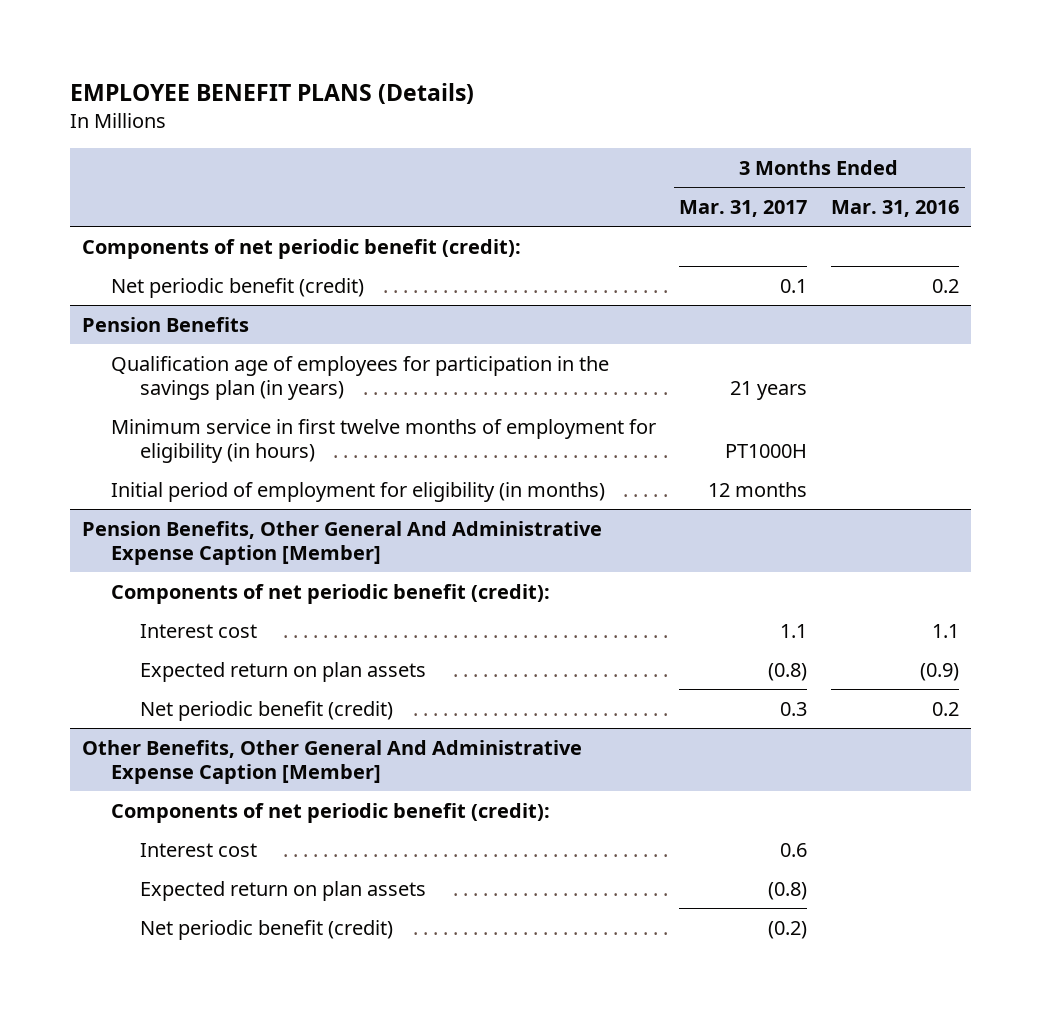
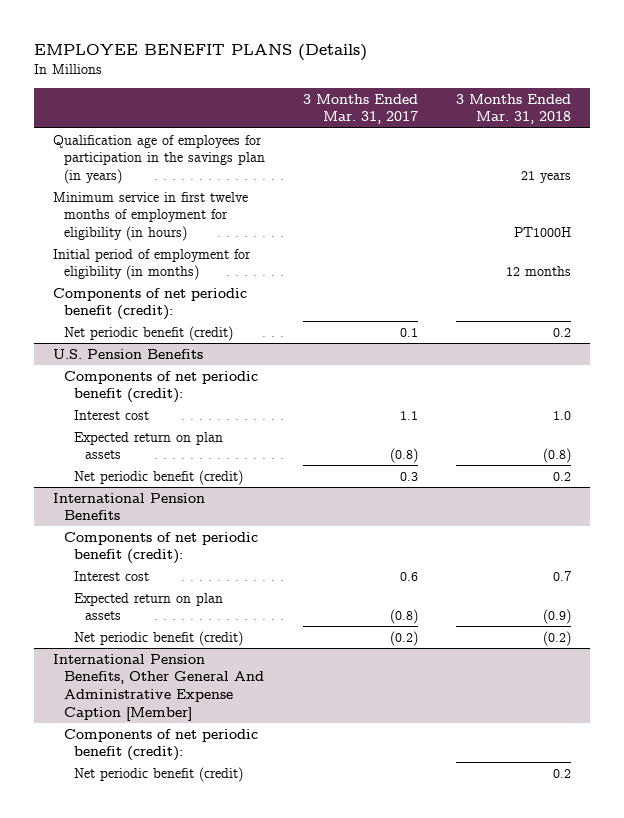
- | 3 Months Ended Mar. 31, 2017 | 3 Months Ended Mar. 31, 2016
+ | 3 Months Ended Mar. 31, 2017 | 3 Months Ended Mar. 31, 2018
+ Qualification age of employees for participation in the savings plan (in years) | | 21 years
+ Minimum service in first twelve months of employment for eligibility (in hours) | | PT1000H
+ Initial period of employment for eligibility (in months) | | 12 months
- Pension Benefits
- Qualification age of employees for participation in the savings plan (in years) | 21 years |
- Minimum service in first twelve months of employment for eligibility (in hours) | PT1000H |
- Initial period of employment for eligibility (in months) | 12 months |
- Pension Benefits, Other General And Administrative Expense Caption [Member]
+ U.S. Pension Benefits
- Other Benefits, Other General And Administrative Expense Caption [Member]
+ International Pension Benefits
+ International Pension Benefits, Other General And Administrative Expense Caption [Member]
+ Components of net periodic benefit (credit):
+ Net periodic benefit (credit) | | 0.2

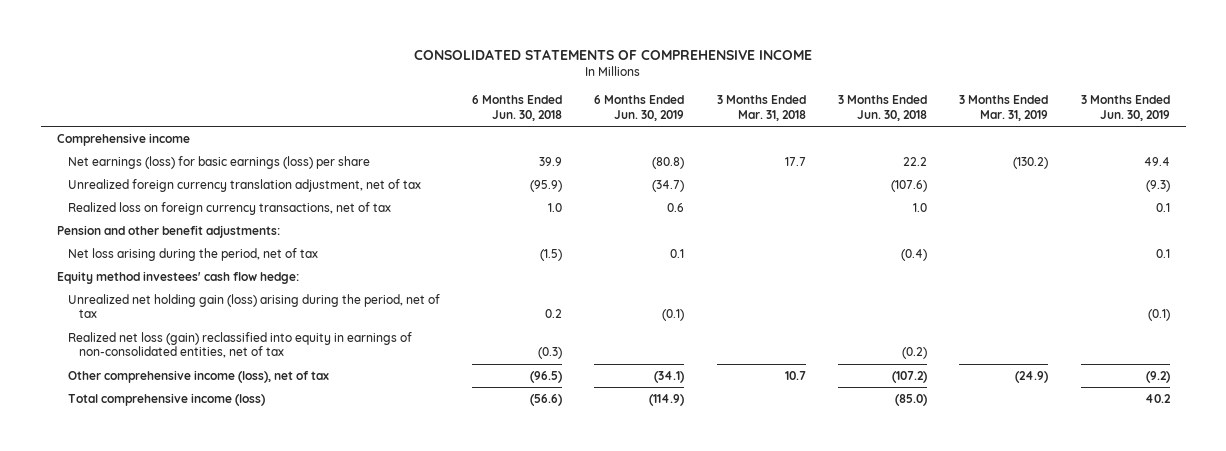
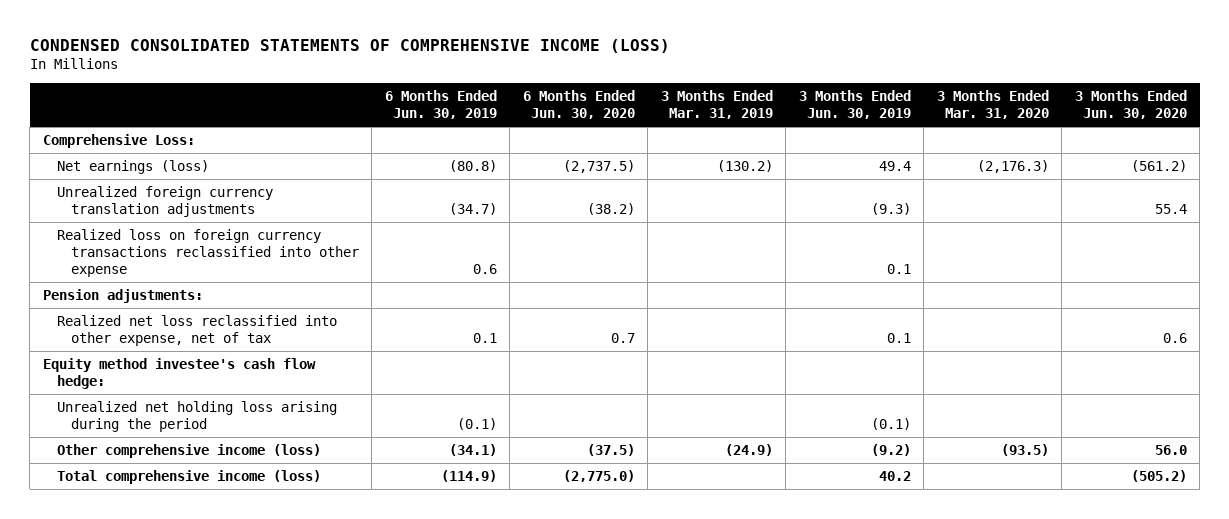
- CONSOLIDATED STATEMENTS OF COMPREHENSIVE INCOME
+ CONDENSED CONSOLIDATED STATEMENTS OF COMPREHENSIVE INCOME (LOSS)
- | 6 Months Ended Jun. 30, 2018 | 6 Months Ended Jun. 30, 2019 | 3 Months Ended Mar. 31, 2018 | 3 Months Ended Jun. 30, 2018 | 3 Months Ended Mar. 31, 2019 | 3 Months Ended Jun. 30, 2019
+ | 6 Months Ended Jun. 30, 2019 | 6 Months Ended Jun. 30, 2020 | 3 Months Ended Mar. 31, 2019 | 3 Months Ended Jun. 30, 2019 | 3 Months Ended Mar. 31, 2020 | 3 Months Ended Jun. 30, 2020
- Comprehensive income
- Net earnings (loss) for basic earnings (loss) per share | 39.9 | (80.8) | 17.7 | 22.2 | (130.2) | 49.4
- Unrealized foreign currency translation adjustment, net of tax | (95.9) | (34.7) | | (107.6) | | (9.3)
- Realized loss on foreign currency transactions, net of tax | 1.0 | 0.6 | | 1.0 | | 0.1
- Pension and other benefit adjustments:
- Net loss arising during the period, net of tax | (1.5) | 0.1 | | (0.4) | | 0.1
- Equity method investees' cash flow hedge:
- Unrealized net holding gain (loss) arising during the period, net of tax | 0.2 | (0.1) | | | | (0.1)
- Realized net loss (gain) reclassified into equity in earnings of non-consolidated entities, net of tax | (0.3) | | | (0.2) | |
- Other comprehensive income (loss), net of tax | (96.5) | (34.1) | 10.7 | (107.2) | (24.9) | (9.2)
+ Comprehensive Loss:
+ Net earnings (loss) | (80.8) | (2,737.5) | (130.2) | 49.4 | (2,176.3) | (561.2)
+ Unrealized foreign currency translation adjustments | (34.7) | (38.2) | | (9.3) | | 55.4
+ Realized loss on foreign currency transactions reclassified into other expense | 0.6 | | | 0.1 | |
+ Pension adjustments:
+ Realized net loss reclassified into other expense, net of tax | 0.1 | 0.7 | | 0.1 | | 0.6
+ Equity method investee's cash flow hedge:
+ Unrealized net holding loss arising during the period | (0.1) | | | (0.1) | |
+ Other comprehensive income (loss) | (34.1) | (37.5) | (24.9) | (9.2) | (93.5) | 56.0

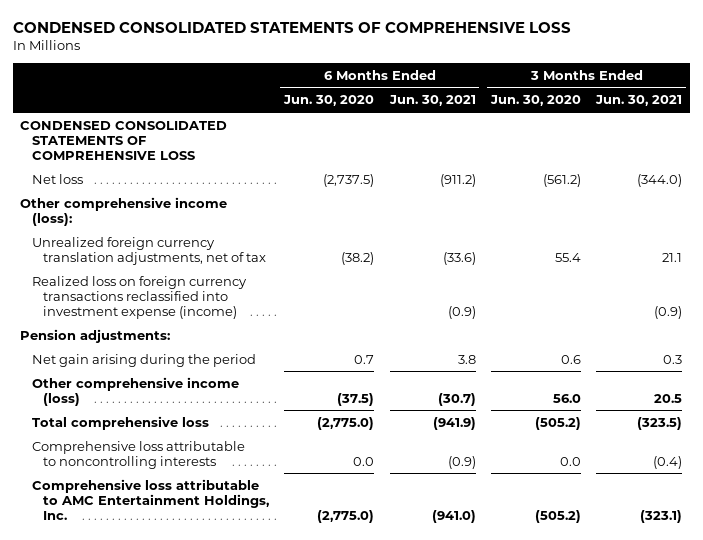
- CONDENSED CONSOLIDATED STATEMENTS OF COMPREHENSIVE INCOME (LOSS)
+ CONDENSED CONSOLIDATED STATEMENTS OF COMPREHENSIVE LOSS
- | 6 Months Ended Jun. 30, 2019 | 6 Months Ended Jun. 30, 2020 | 3 Months Ended Mar. 31, 2019 | 3 Months Ended Jun. 30, 2019 | 3 Months Ended Mar. 31, 2020 | 3 Months Ended Jun. 30, 2020
+ | 6 Months Ended Jun. 30, 2020 | 6 Months Ended Jun. 30, 2021 | 3 Months Ended Jun. 30, 2020 | 3 Months Ended Jun. 30, 2021
- Comprehensive Loss:
- Net earnings (loss) | (80.8) | (2,737.5) | (130.2) | 49.4 | (2,176.3) | (561.2)
- Unrealized foreign currency translation adjustments | (34.7) | (38.2) | | (9.3) | | 55.4
- Realized loss on foreign currency transactions reclassified into other expense | 0.6 | | | 0.1 | |
+ CONDENSED CONSOLIDATED STATEMENTS OF COMPREHENSIVE LOSS
+ Net loss | (2,737.5) | (911.2) | (561.2) | (344.0)
+ Other comprehensive income (loss):
+ Unrealized foreign currency translation adjustments, net of tax | (38.2) | (33.6) | 55.4 | 21.1
+ Realized loss on foreign currency transactions reclassified into investment expense (income) | | (0.9) | | (0.9)
- Realized net loss reclassified into other expense, net of tax | 0.1 | 0.7 | | 0.1 | | 0.6
- Equity method investee's cash flow hedge:
- Unrealized net holding loss arising during the period | (0.1) | | | (0.1) | |
+ Net gain arising during the period | 0.7 | 3.8 | 0.6 | 0.3
- Total comprehensive income (loss) | (114.9) | (2,775.0) | | 40.2 | | (505.2)
+ Total comprehensive loss | (2,775.0) | (941.9) | (505.2) | (323.5)
+ Comprehensive loss attributable to noncontrolling interests | 0.0 | (0.9) | 0.0 | (0.4)
+ Comprehensive loss attributable to AMC Entertainment Holdings, Inc. | (2,775.0) | (941.0) | (505.2) | (323.1)

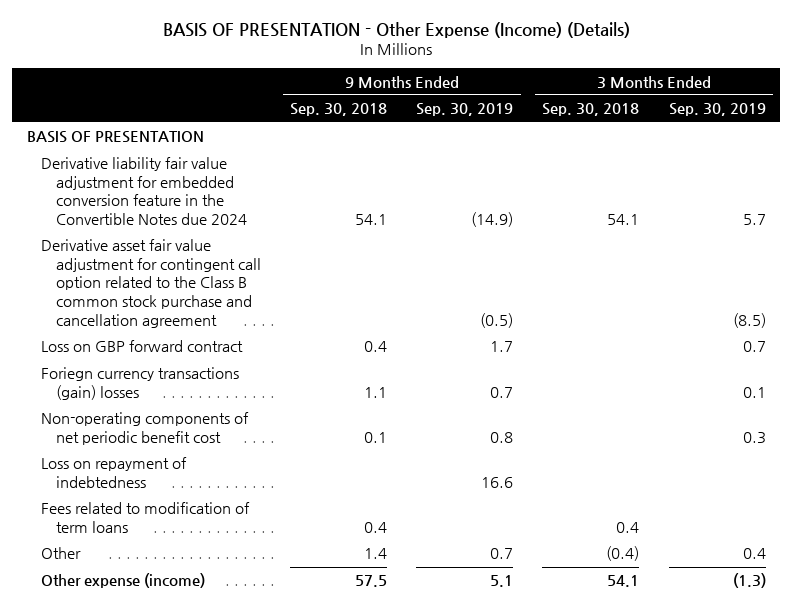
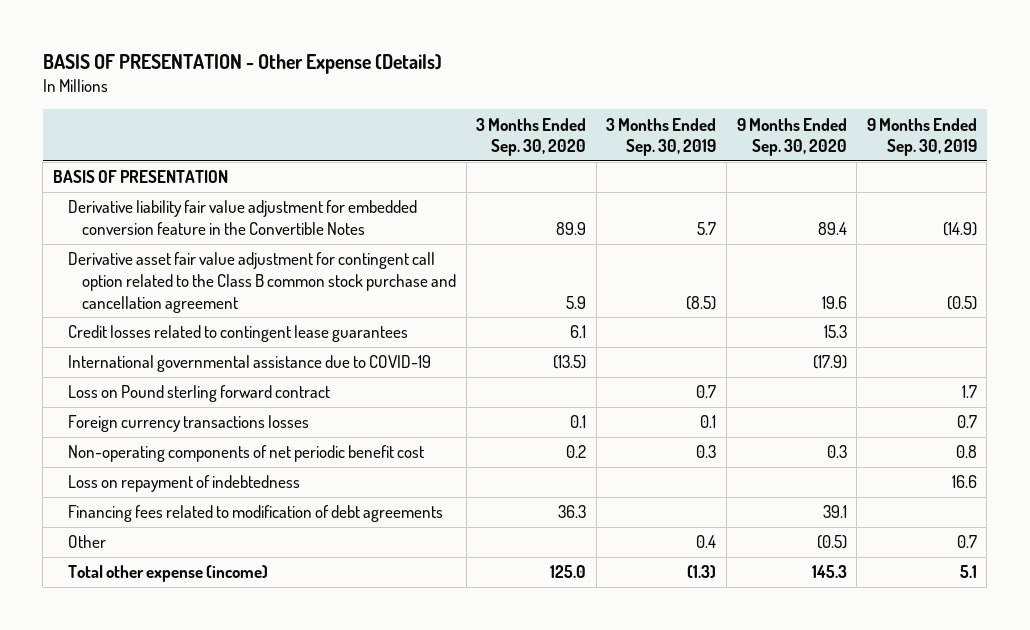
- BASIS OF PRESENTATION - Other Expense (Income) (Details)
+ BASIS OF PRESENTATION - Other Expense (Details)
- | 9 Months Ended Sep. 30, 2018 | 9 Months Ended Sep. 30, 2019 | 3 Months Ended Sep. 30, 2018 | 3 Months Ended Sep. 30, 2019
+ | 3 Months Ended Sep. 30, 2020 | 3 Months Ended Sep. 30, 2019 | 9 Months Ended Sep. 30, 2020 | 9 Months Ended Sep. 30, 2019
- Derivative liability fair value adjustment for embedded conversion feature in the Convertible Notes due 2024 | 54.1 | (14.9) | 54.1 | 5.7
+ Derivative liability fair value adjustment for embedded conversion feature in the Convertible Notes | 89.9 | 5.7 | 89.4 | (14.9)
- Loss on GBP forward contract | 0.4 | 1.7 | | 0.7
- Foriegn currency transactions (gain) losses | 1.1 | 0.7 | | 0.1
+ Credit losses related to contingent lease guarantees | 6.1 | | 15.3 |
+ International governmental assistance due to COVID-19 | (13.5) | | (17.9) |
+ Loss on Pound sterling forward contract | | 0.7 | | 1.7
+ Foreign currency transactions losses | 0.1 | 0.1 | | 0.7
- Fees related to modification of term loans | 0.4 | | 0.4 |
+ Financing fees related to modification of debt agreements | 36.3 | | 39.1 |
- Other expense (income) | 57.5 | 5.1 | 54.1 | (1.3)
+ Total other expense (income) | 125.0 | (1.3) | 145.3 | 5.1

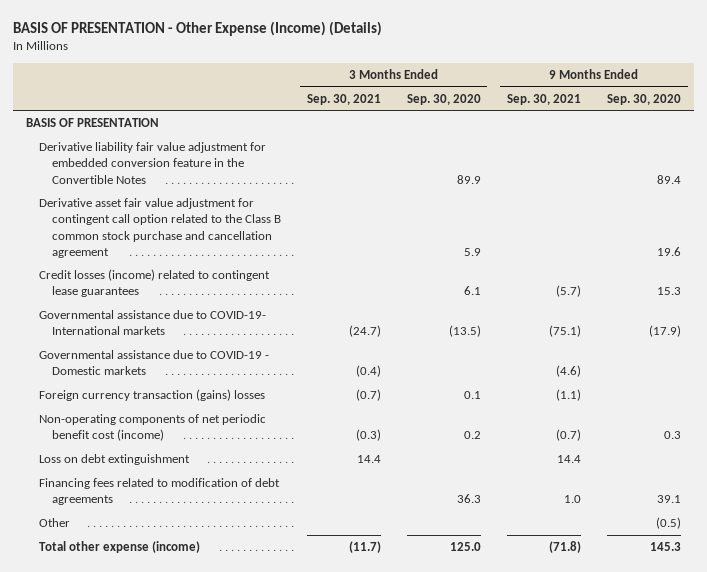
- BASIS OF PRESENTATION - Other Expense (Details)
+ BASIS OF PRESENTATION - Other Expense (Income) (Details)
- | 3 Months Ended Sep. 30, 2020 | 3 Months Ended Sep. 30, 2019 | 9 Months Ended Sep. 30, 2020 | 9 Months Ended Sep. 30, 2019
+ | 3 Months Ended Sep. 30, 2021 | 3 Months Ended Sep. 30, 2020 | 9 Months Ended Sep. 30, 2021 | 9 Months Ended Sep. 30, 2020
- Credit losses related to contingent lease guarantees | 6.1 | | 15.3 |
- International governmental assistance due to COVID-19 | (13.5) | | (17.9) |
- Loss on Pound sterling forward contract | | 0.7 | | 1.7
- Foreign currency transactions losses | 0.1 | 0.1 | | 0.7
- Non-operating components of net periodic benefit cost | 0.2 | 0.3 | 0.3 | 0.8
- Loss on repayment of indebtedness | | | | 16.6
+ Credit losses (income) related to contingent lease guarantees | | 6.1 | (5.7) | 15.3
+ Governmental assistance due to COVID-19- International markets | (24.7) | (13.5) | (75.1) | (17.9)
+ Governmental assistance due to COVID-19 - Domestic markets | (0.4) | | (4.6) |
+ Foreign currency transaction (gains) losses | (0.7) | 0.1 | (1.1) |
+ Non-operating components of net periodic benefit cost (income) | (0.3) | 0.2 | (0.7) | 0.3
+ Loss on debt extinguishment | 14.4 | | 14.4 |

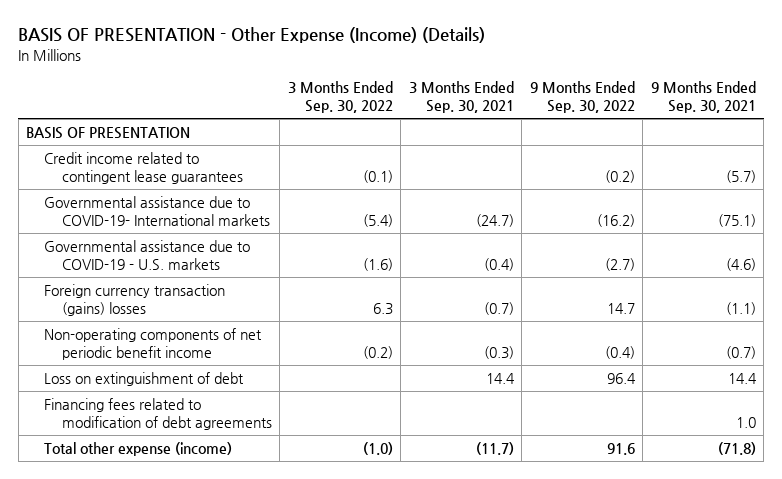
- | 3 Months Ended Sep. 30, 2021 | 3 Months Ended Sep. 30, 2020 | 9 Months Ended Sep. 30, 2021 | 9 Months Ended Sep. 30, 2020
+ | 3 Months Ended Sep. 30, 2022 | 3 Months Ended Sep. 30, 2021 | 9 Months Ended Sep. 30, 2022 | 9 Months Ended Sep. 30, 2021
- Derivative liability fair value adjustment for embedded conversion feature in the Convertible Notes | | 89.9 | | 89.4
- Derivative asset fair value adjustment for contingent call option related to the Class B common stock purchase and cancellation agreement | | 5.9 | | 19.6
- Credit losses (income) related to contingent lease guarantees | | 6.1 | (5.7) | 15.3
+ Credit income related to contingent lease guarantees | (0.1) | | (0.2) | (5.7)
- Governmental assistance due to COVID-19 - Domestic markets | (0.4) | | (4.6) |
+ Governmental assistance due to COVID-19 - U.S. markets | (1.6) | (0.4) | (2.7) | (4.6)
- Non-operating components of net periodic benefit cost (income) | (0.3) | 0.2 | (0.7) | 0.3
- Loss on debt extinguishment | 14.4 | | 14.4 |
+ Non-operating components of net periodic benefit income | (0.2) | (0.3) | (0.4) | (0.7)
+ Loss on extinguishment of debt | | 14.4 | 96.4 | 14.4
- Other | | | | (0.5)

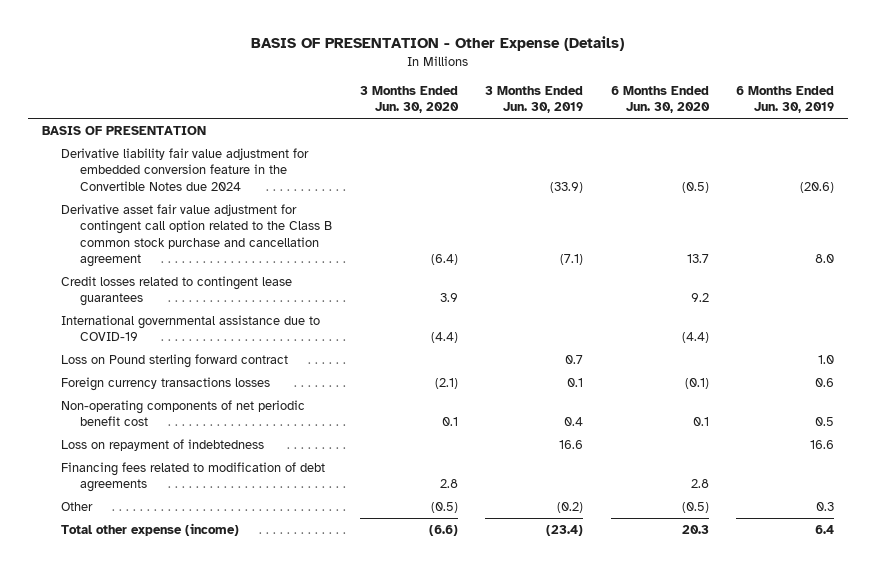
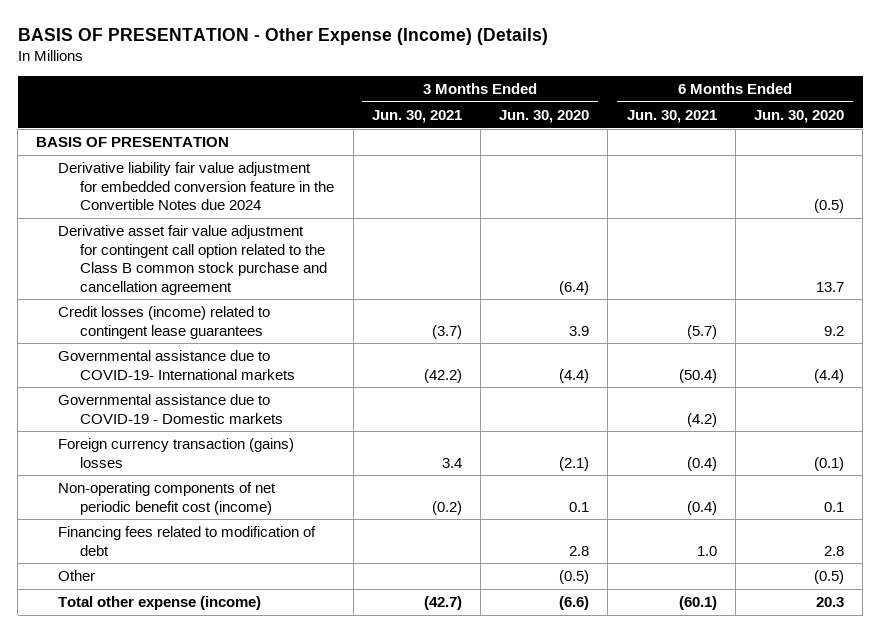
- BASIS OF PRESENTATION - Other Expense (Details)
+ BASIS OF PRESENTATION - Other Expense (Income) (Details)
- | 3 Months Ended Jun. 30, 2020 | 3 Months Ended Jun. 30, 2019 | 6 Months Ended Jun. 30, 2020 | 6 Months Ended Jun. 30, 2019
+ | 3 Months Ended Jun. 30, 2021 | 3 Months Ended Jun. 30, 2020 | 6 Months Ended Jun. 30, 2021 | 6 Months Ended Jun. 30, 2020
- Credit losses related to contingent lease guarantees | 3.9 | | 9.2 |
- International governmental assistance due to COVID-19 | (4.4) | | (4.4) |
- Loss on Pound sterling forward contract | | 0.7 | | 1.0
- Foreign currency transactions losses | (2.1) | 0.1 | (0.1) | 0.6
- Non-operating components of net periodic benefit cost | 0.1 | 0.4 | 0.1 | 0.5
- Loss on repayment of indebtedness | | 16.6 | | 16.6
- Financing fees related to modification of debt agreements | 2.8 | | 2.8 |
+ Credit losses (income) related to contingent lease guarantees | (3.7) | 3.9 | (5.7) | 9.2
+ Governmental assistance due to COVID-19- International markets | (42.2) | (4.4) | (50.4) | (4.4)
+ Governmental assistance due to COVID-19 - Domestic markets | | | (4.2) |
+ Foreign currency transaction (gains) losses | 3.4 | (2.1) | (0.4) | (0.1)
+ Non-operating components of net periodic benefit cost (income) | (0.2) | 0.1 | (0.4) | 0.1
+ Financing fees related to modification of debt | | 2.8 | 1.0 | 2.8

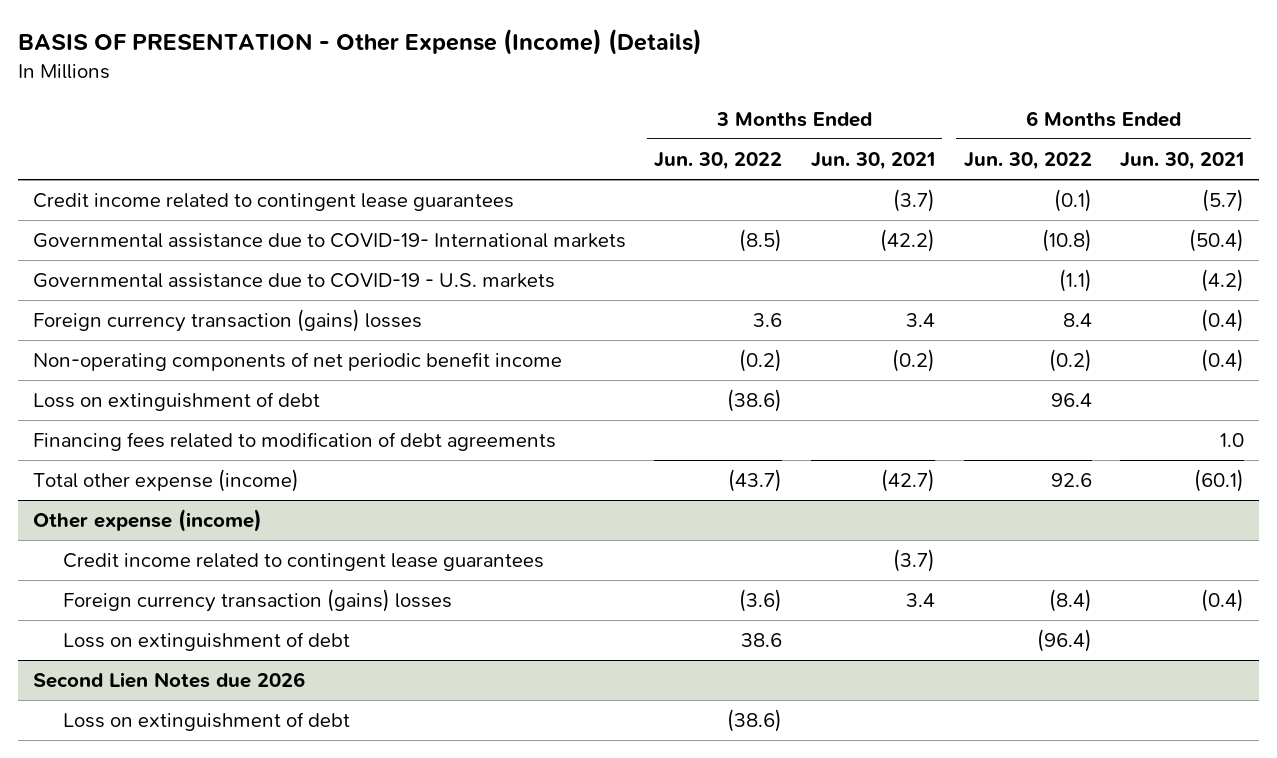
- | 3 Months Ended Jun. 30, 2021 | 3 Months Ended Jun. 30, 2020 | 6 Months Ended Jun. 30, 2021 | 6 Months Ended Jun. 30, 2020
+ | 3 Months Ended Jun. 30, 2022 | 3 Months Ended Jun. 30, 2021 | 6 Months Ended Jun. 30, 2022 | 6 Months Ended Jun. 30, 2021
- BASIS OF PRESENTATION
- Derivative liability fair value adjustment for embedded conversion feature in the Convertible Notes due 2024 | | | | (0.5)
- Derivative asset fair value adjustment for contingent call option related to the Class B common stock purchase and cancellation agreement | | (6.4) | | 13.7
- Credit losses (income) related to contingent lease guarantees | (3.7) | 3.9 | (5.7) | 9.2
+ Credit income related to contingent lease guarantees | | (3.7) | (0.1) | (5.7)
- Governmental assistance due to COVID-19 - Domestic markets | | | (4.2) |
+ Governmental assistance due to COVID-19 - U.S. markets | | | (1.1) | (4.2)
- Non-operating components of net periodic benefit cost (income) | (0.2) | 0.1 | (0.4) | 0.1
- Financing fees related to modification of debt | | 2.8 | 1.0 | 2.8
- Other | | (0.5) | | (0.5)
+ Non-operating components of net periodic benefit income | (0.2) | (0.2) | (0.2) | (0.4)
+ Loss on extinguishment of debt | (38.6) | | 96.4 |
+ Financing fees related to modification of debt agreements | | | | 1.0
+ Other expense (income)
+ Credit income related to contingent lease guarantees | | (3.7) | |
+ Foreign currency transaction (gains) losses | (3.6) | 3.4 | (8.4) | (0.4)
+ Loss on extinguishment of debt | 38.6 | | (96.4) |
+ Second Lien Notes due 2026
+ Loss on extinguishment of debt | (38.6) | | |

